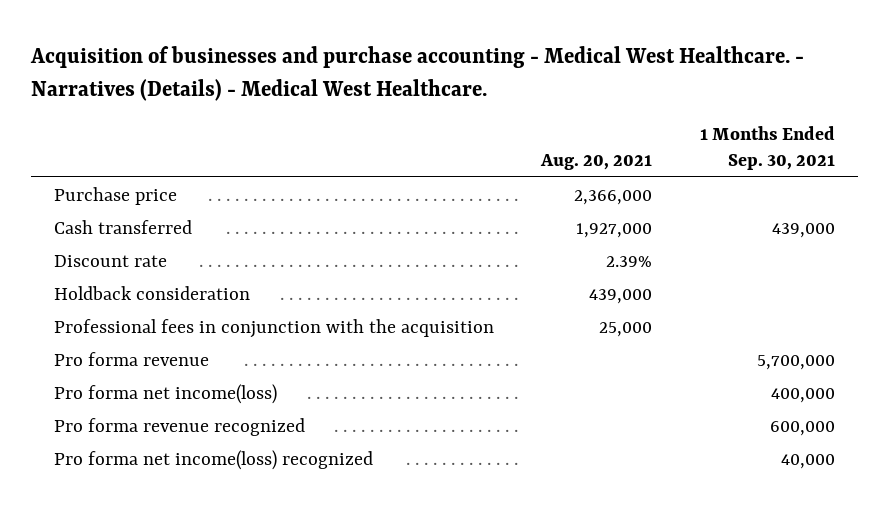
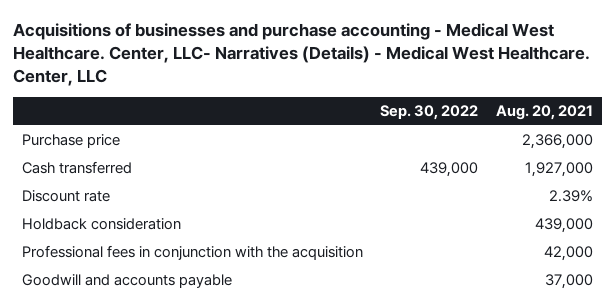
- Acquisition of businesses and purchase accounting - Medical West Healthcare. - Narratives (Details) - Medical West Healthcare.
+ Acquisitions of businesses and purchase accounting - Medical West Healthcare. Center, LLC- Narratives (Details) - Medical West Healthcare. Center, LLC
- | Aug. 20, 2021 | 1 Months Ended Sep. 30, 2021
+ | Sep. 30, 2022 | Aug. 20, 2021
- Professional fees in conjunction with the acquisition | 25,000 |
- Pro forma revenue | | 5,700,000
- Pro forma net income(loss) | | 400,000
- Pro forma revenue recognized | | 600,000
- Pro forma net income(loss) recognized | | 40,000
+ Professional fees in conjunction with the acquisition | | 42,000
+ Goodwill and accounts payable | | 37,000

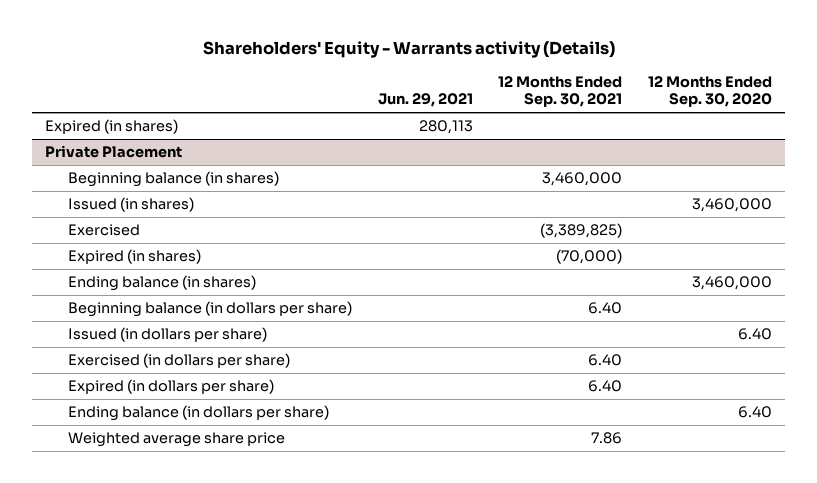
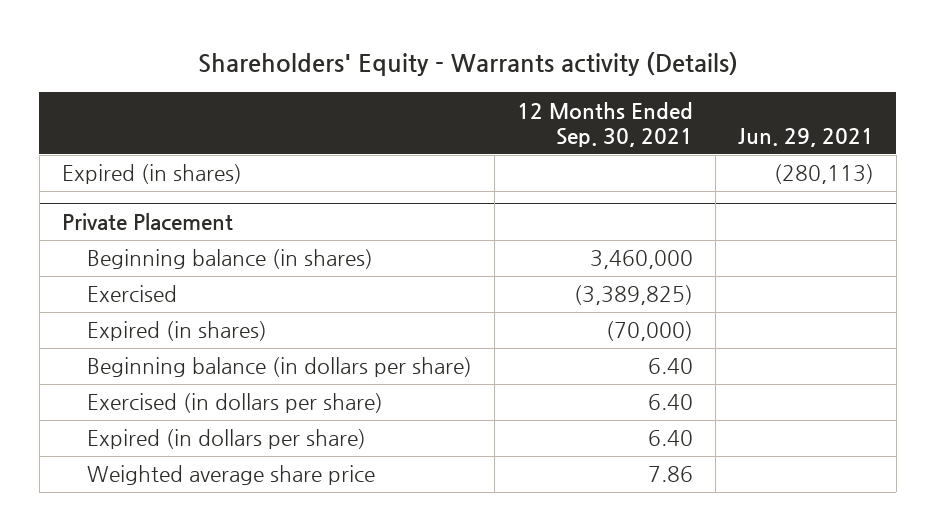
- | Jun. 29, 2021 | 12 Months Ended Sep. 30, 2021 | 12 Months Ended Sep. 30, 2020
+ | 12 Months Ended Sep. 30, 2021 | Jun. 29, 2021
- Expired (in shares) | 280,113 | |
+ Expired (in shares) | | (280,113)
@ Private Placement
- Issued (in shares) | | | 3,460,000
- Ending balance (in shares) | | | 3,460,000
- Issued (in dollars per share) | | | 6.40
- Ending balance (in dollars per share) | | | 6.40

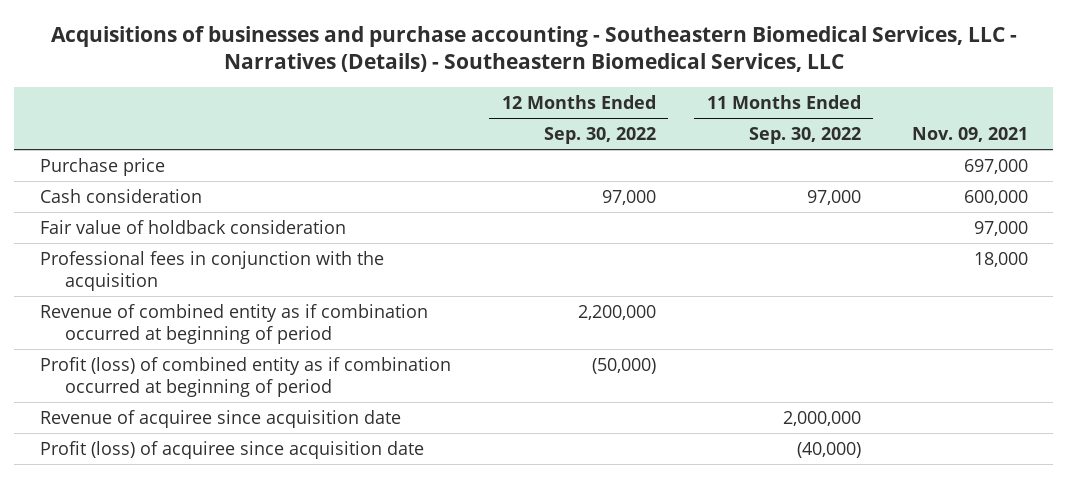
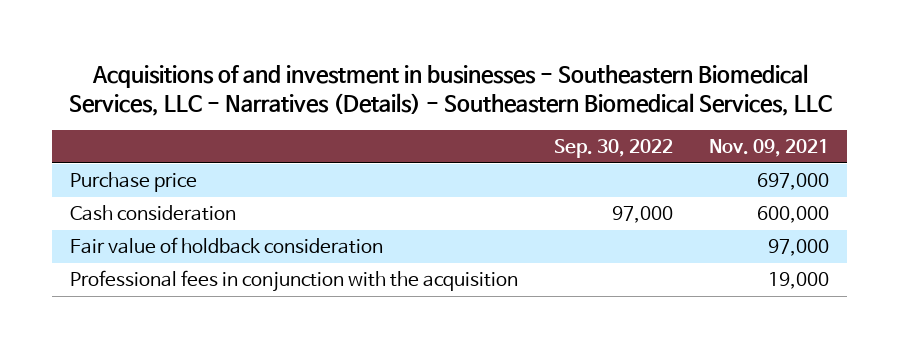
- Acquisitions of businesses and purchase accounting - Southeastern Biomedical Services, LLC - Narratives (Details) - Southeastern Biomedical Services, LLC
+ Acquisitions of and investment in businesses - Southeastern Biomedical Services, LLC - Narratives (Details) - Southeastern Biomedical Services, LLC
- | 12 Months Ended Sep. 30, 2022 | 11 Months Ended Sep. 30, 2022 | Nov. 09, 2021
+ | Sep. 30, 2022 | Nov. 09, 2021
- Professional fees in conjunction with the acquisition | | | 18,000
- Revenue of combined entity as if combination occurred at beginning of period | 2,200,000 | |
- Profit (loss) of combined entity as if combination occurred at beginning of period | (50,000) | |
- Revenue of acquiree since acquisition date | | 2,000,000 |
- Profit (loss) of acquiree since acquisition date | | (40,000) |
+ Professional fees in conjunction with the acquisition | | 19,000

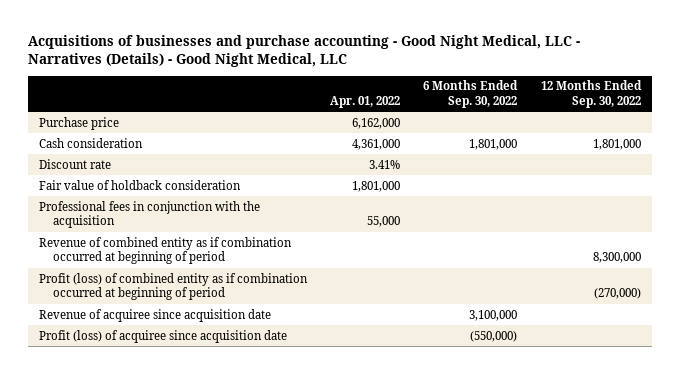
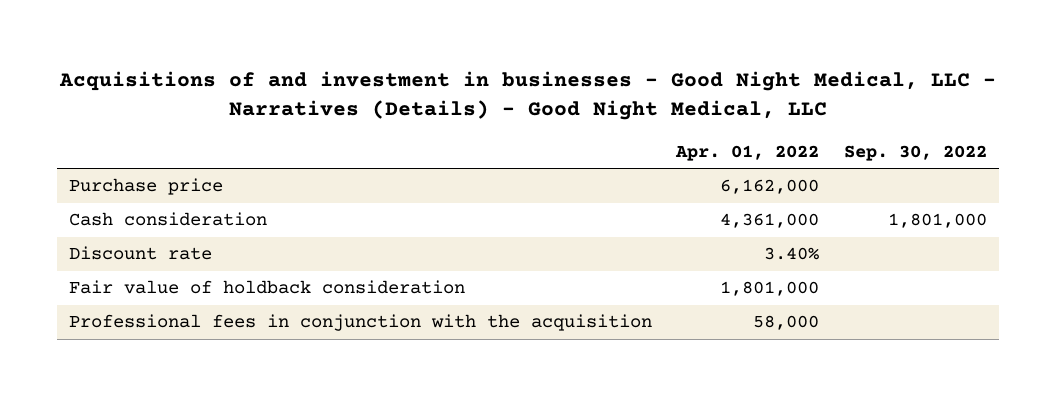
- Acquisitions of businesses and purchase accounting - Good Night Medical, LLC - Narratives (Details) - Good Night Medical, LLC
+ Acquisitions of and investment in businesses - Good Night Medical, LLC - Narratives (Details) - Good Night Medical, LLC
- | Apr. 01, 2022 | 6 Months Ended Sep. 30, 2022 | 12 Months Ended Sep. 30, 2022
+ | Apr. 01, 2022 | Sep. 30, 2022
- Discount rate | 3.41% | |
+ Discount rate | 3.40% |
- Professional fees in conjunction with the acquisition | 55,000 | |
- Revenue of combined entity as if combination occurred at beginning of period | | | 8,300,000
- Profit (loss) of combined entity as if combination occurred at beginning of period | | | (270,000)
- Revenue of acquiree since acquisition date | | 3,100,000 |
- Profit (loss) of acquiree since acquisition date | | (550,000) |
+ Professional fees in conjunction with the acquisition | 58,000 |

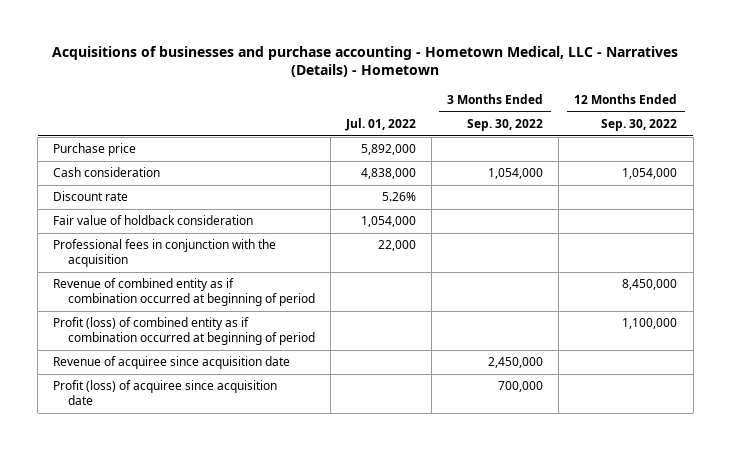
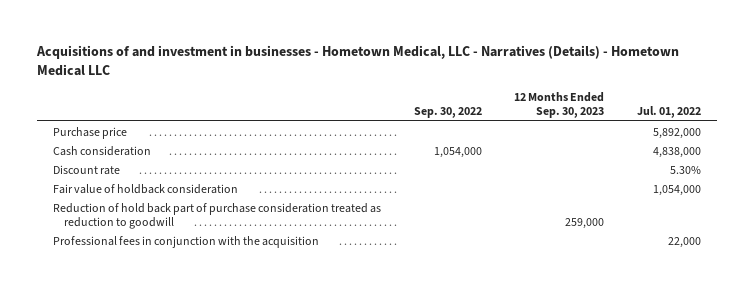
- Acquisitions of businesses and purchase accounting - Hometown Medical, LLC - Narratives (Details) - Hometown
+ Acquisitions of and investment in businesses - Hometown Medical, LLC - Narratives (Details) - Hometown Medical LLC
- | Jul. 01, 2022 | 3 Months Ended Sep. 30, 2022 | 12 Months Ended Sep. 30, 2022
+ | Sep. 30, 2022 | 12 Months Ended Sep. 30, 2023 | Jul. 01, 2022
- Discount rate | 5.26% | |
+ Discount rate | | | 5.30%
+ Reduction of hold back part of purchase consideration treated as reduction to goodwill | | 259,000 |
- Revenue of combined entity as if combination occurred at beginning of period | | | 8,450,000
- Profit (loss) of combined entity as if combination occurred at beginning of period | | | 1,100,000
- Revenue of acquiree since acquisition date | | 2,450,000 |
- Profit (loss) of acquiree since acquisition date | | 700,000 |

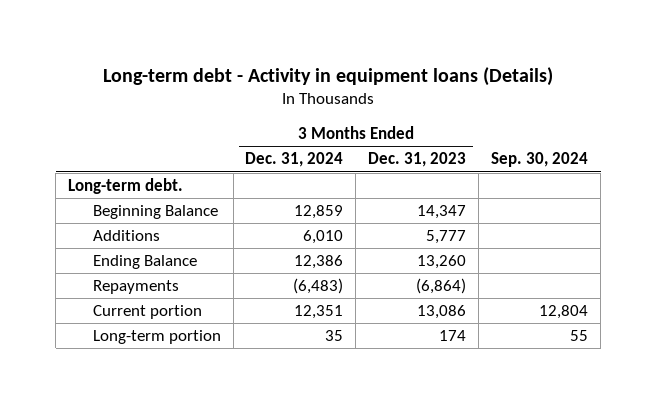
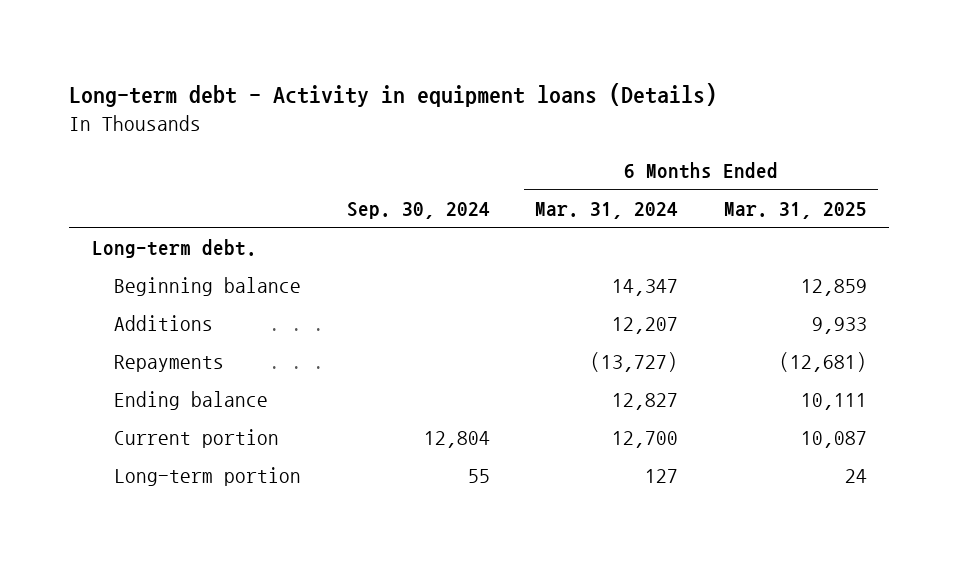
- | 3 Months Ended Dec. 31, 2024 | 3 Months Ended Dec. 31, 2023 | Sep. 30, 2024
+ | Sep. 30, 2024 | 6 Months Ended Mar. 31, 2024 | 6 Months Ended Mar. 31, 2025
- Beginning Balance | 12,859 | 14,347 |
+ Beginning balance | | 14,347 | 12,859
- Ending Balance | 12,386 | 13,260 |
+ Ending balance | | 12,827 | 10,111

